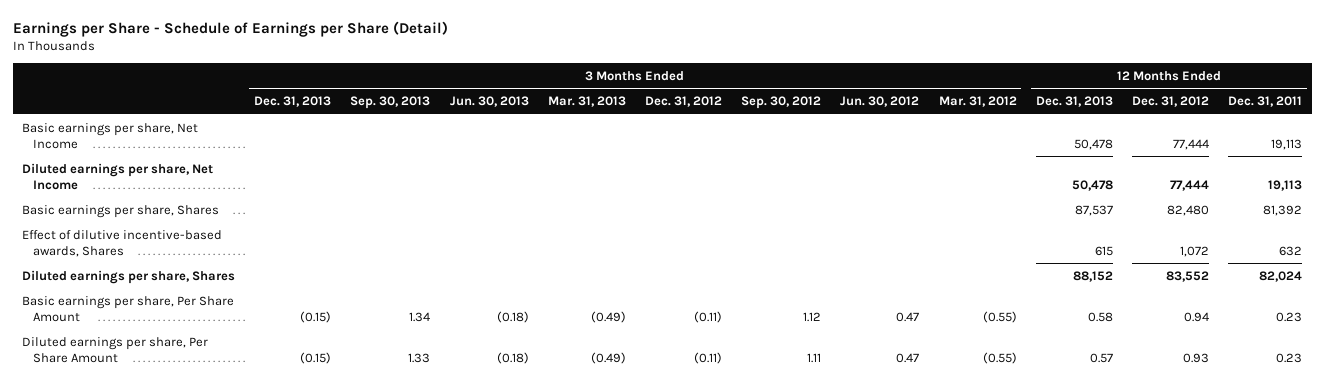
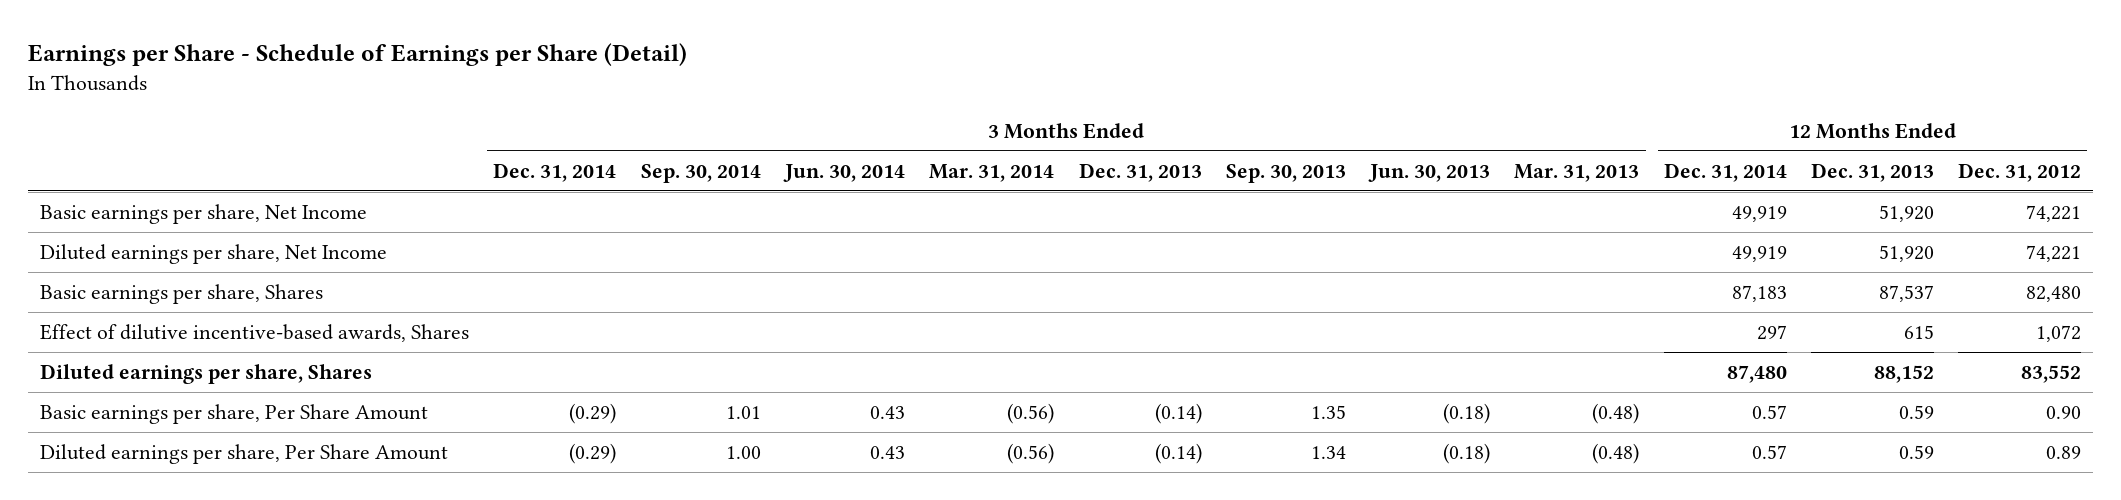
- | 3 Months Ended Dec. 31, 2013 | 3 Months Ended Sep. 30, 2013 | 3 Months Ended Jun. 30, 2013 | 3 Months Ended Mar. 31, 2013 | 3 Months Ended Dec. 31, 2012 | 3 Months Ended Sep. 30, 2012 | 3 Months Ended Jun. 30, 2012 | 3 Months Ended Mar. 31, 2012 | 12 Months Ended Dec. 31, 2013 | 12 Months Ended Dec. 31, 2012 | 12 Months Ended Dec. 31, 2011
+ | 3 Months Ended Dec. 31, 2014 | 3 Months Ended Sep. 30, 2014 | 3 Months Ended Jun. 30, 2014 | 3 Months Ended Mar. 31, 2014 | 3 Months Ended Dec. 31, 2013 | 3 Months Ended Sep. 30, 2013 | 3 Months Ended Jun. 30, 2013 | 3 Months Ended Mar. 31, 2013 | 12 Months Ended Dec. 31, 2014 | 12 Months Ended Dec. 31, 2013 | 12 Months Ended Dec. 31, 2012
- Basic earnings per share, Net Income | | | | | | | | | 50,478 | 77,444 | 19,113
- Diluted earnings per share, Net Income | | | | | | | | | 50,478 | 77,444 | 19,113
+ Basic earnings per share, Net Income | | | | | | | | | 49,919 | 51,920 | 74,221
+ Diluted earnings per share, Net Income | | | | | | | | | 49,919 | 51,920 | 74,221
- Basic earnings per share, Per Share Amount | (0.15) | 1.34 | (0.18) | (0.49) | (0.11) | 1.12 | 0.47 | (0.55) | 0.58 | 0.94 | 0.23
- Diluted earnings per share, Per Share Amount | (0.15) | 1.33 | (0.18) | (0.49) | (0.11) | 1.11 | 0.47 | (0.55) | 0.57 | 0.93 | 0.23
+ Basic earnings per share, Per Share Amount | (0.29) | 1.01 | 0.43 | (0.56) | (0.14) | 1.35 | (0.18) | (0.48) | 0.57 | 0.59 | 0.90
+ Diluted earnings per share, Per Share Amount | (0.29) | 1.00 | 0.43 | (0.56) | (0.14) | 1.34 | (0.18) | (0.48) | 0.57 | 0.59 | 0.89

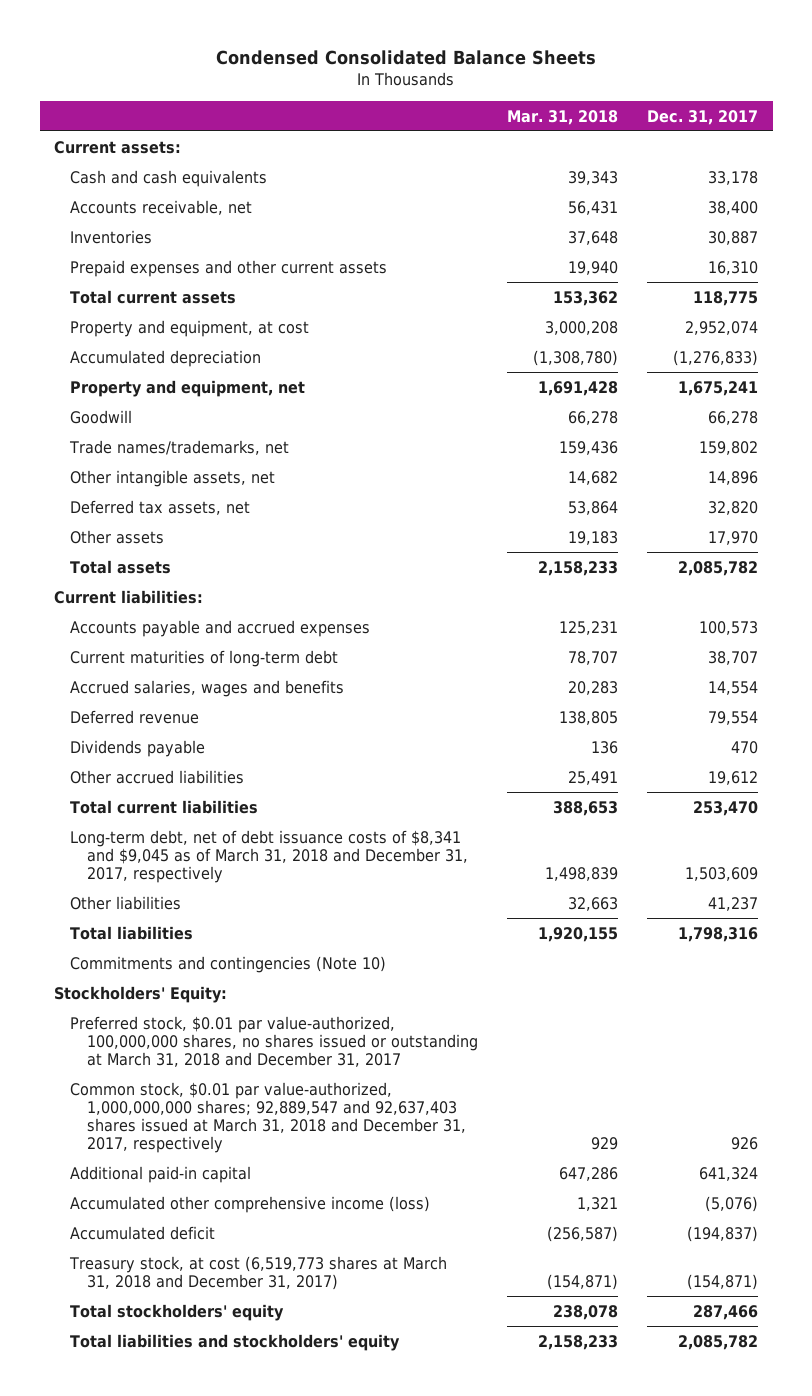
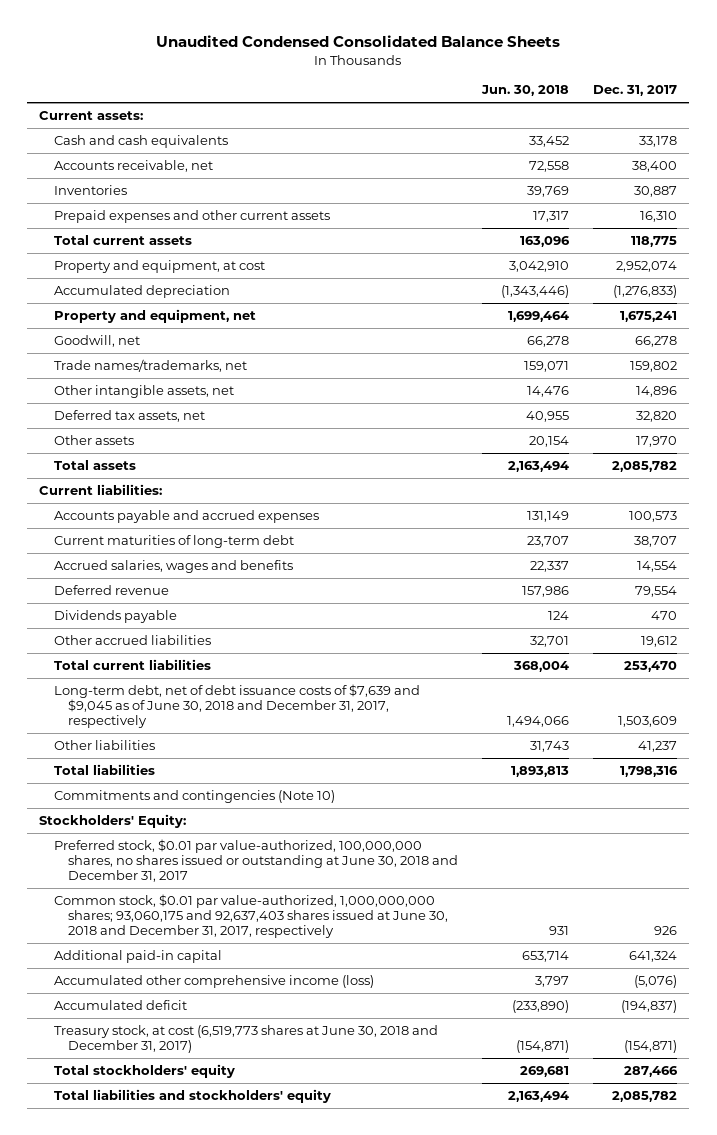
- Condensed Consolidated Balance Sheets
+ Unaudited Condensed Consolidated Balance Sheets
- | Mar. 31, 2018 | Dec. 31, 2017
+ | Jun. 30, 2018 | Dec. 31, 2017
- Goodwill | 66,278 | 66,278
+ Goodwill, net | 66,278 | 66,278
- Long-term debt, net of debt issuance costs of $8,341 and $9,045 as of March 31, 2018 and December 31, 2017, respectively | 1,498,839 | 1,503,609
+ Long-term debt, net of debt issuance costs of $7,639 and $9,045 as of June 30, 2018 and December 31, 2017, respectively | 1,494,066 | 1,503,609
- Preferred stock, $0.01 par value-authorized, 100,000,000 shares, no shares issued or outstanding at March 31, 2018 and December 31, 2017
- Common stock, $0.01 par value-authorized, 1,000,000,000 shares; 92,889,547 and 92,637,403 shares issued at March 31, 2018 and December 31, 2017, respectively | 929 | 926
+ Preferred stock, $0.01 par value-authorized, 100,000,000 shares, no shares issued or outstanding at June 30, 2018 and December 31, 2017
+ Common stock, $0.01 par value-authorized, 1,000,000,000 shares; 93,060,175 and 92,637,403 shares issued at June 30, 2018 and December 31, 2017, respectively | 931 | 926
- Treasury stock, at cost (6,519,773 shares at March 31, 2018 and December 31, 2017) | (154,871) | (154,871)
+ Treasury stock, at cost (6,519,773 shares at June 30, 2018 and December 31, 2017) | (154,871) | (154,871)

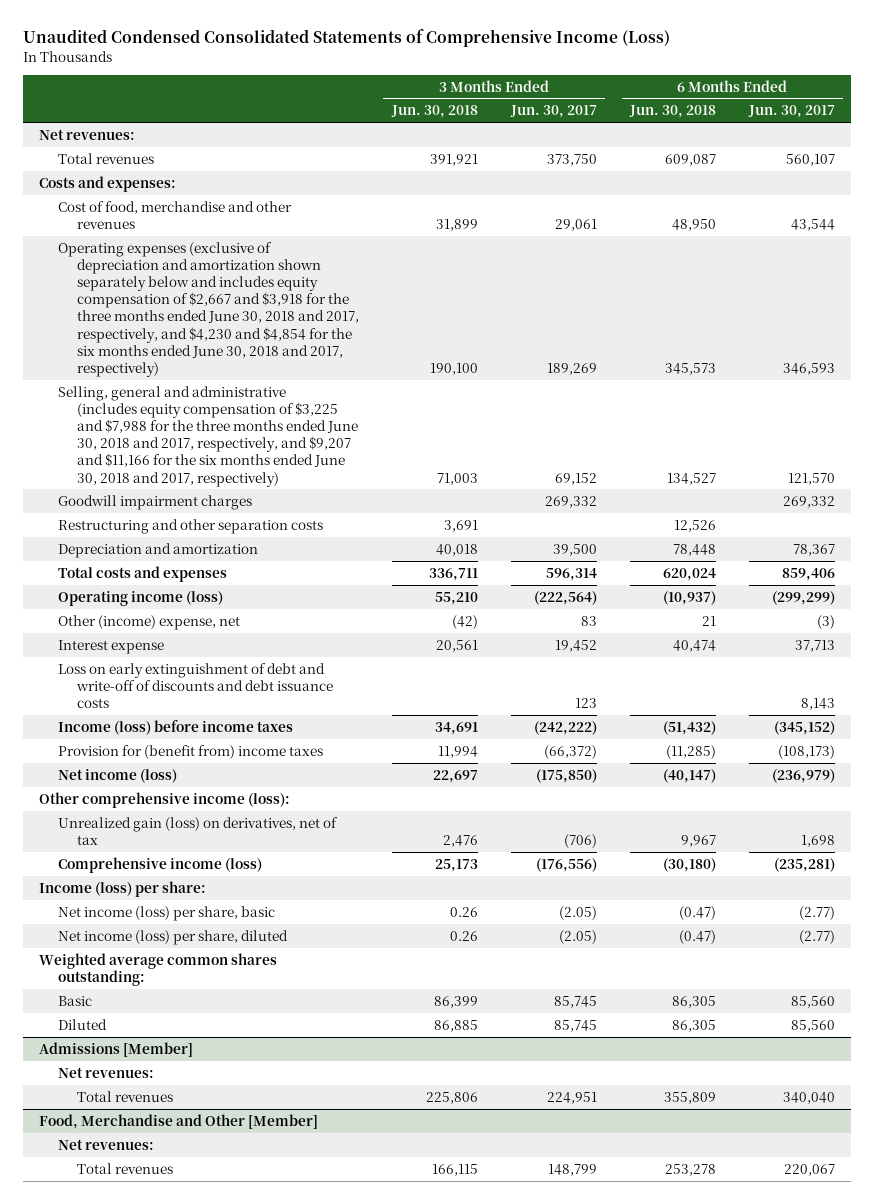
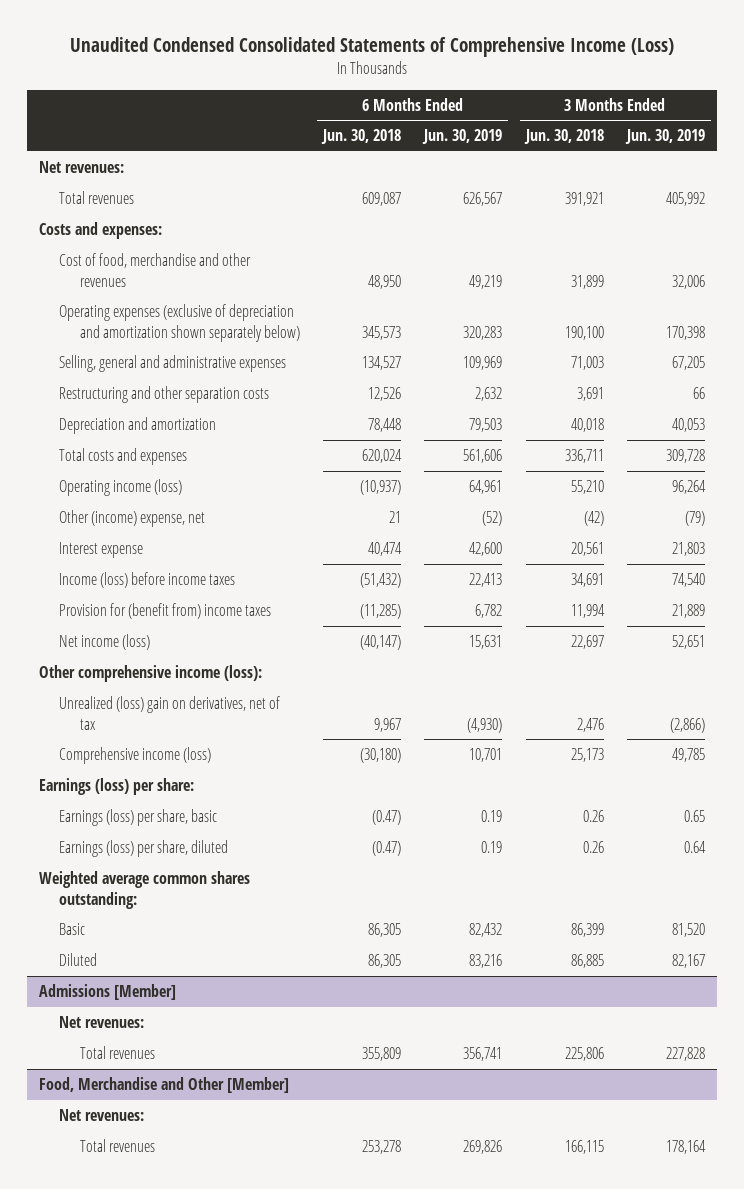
- | 3 Months Ended Jun. 30, 2018 | 3 Months Ended Jun. 30, 2017 | 6 Months Ended Jun. 30, 2018 | 6 Months Ended Jun. 30, 2017
+ | 6 Months Ended Jun. 30, 2018 | 6 Months Ended Jun. 30, 2019 | 3 Months Ended Jun. 30, 2018 | 3 Months Ended Jun. 30, 2019
- Operating expenses (exclusive of depreciation and amortization shown separately below and includes equity compensation of $2,667 and $3,918 for the three months ended June 30, 2018 and 2017, respectively, and $4,230 and $4,854 for the six months ended June 30, 2018 and 2017, respectively) | 190,100 | 189,269 | 345,573 | 346,593
- Selling, general and administrative (includes equity compensation of $3,225 and $7,988 for the three months ended June 30, 2018 and 2017, respectively, and $9,207 and $11,166 for the six months ended June 30, 2018 and 2017, respectively) | 71,003 | 69,152 | 134,527 | 121,570
- Goodwill impairment charges | | 269,332 | | 269,332
+ Operating expenses (exclusive of depreciation and amortization shown separately below) | 345,573 | 320,283 | 190,100 | 170,398
+ Selling, general and administrative expenses | 134,527 | 109,969 | 71,003 | 67,205
- Loss on early extinguishment of debt and write-off of discounts and debt issuance costs | | 123 | | 8,143
- Unrealized gain (loss) on derivatives, net of tax | 2,476 | (706) | 9,967 | 1,698
+ Unrealized (loss) gain on derivatives, net of tax | 9,967 | (4,930) | 2,476 | (2,866)
- Income (loss) per share:
- Net income (loss) per share, basic | 0.26 | (2.05) | (0.47) | (2.77)
- Net income (loss) per share, diluted | 0.26 | (2.05) | (0.47) | (2.77)
+ Earnings (loss) per share:
+ Earnings (loss) per share, basic | (0.47) | 0.19 | 0.26 | 0.65
+ Earnings (loss) per share, diluted | (0.47) | 0.19 | 0.26 | 0.64

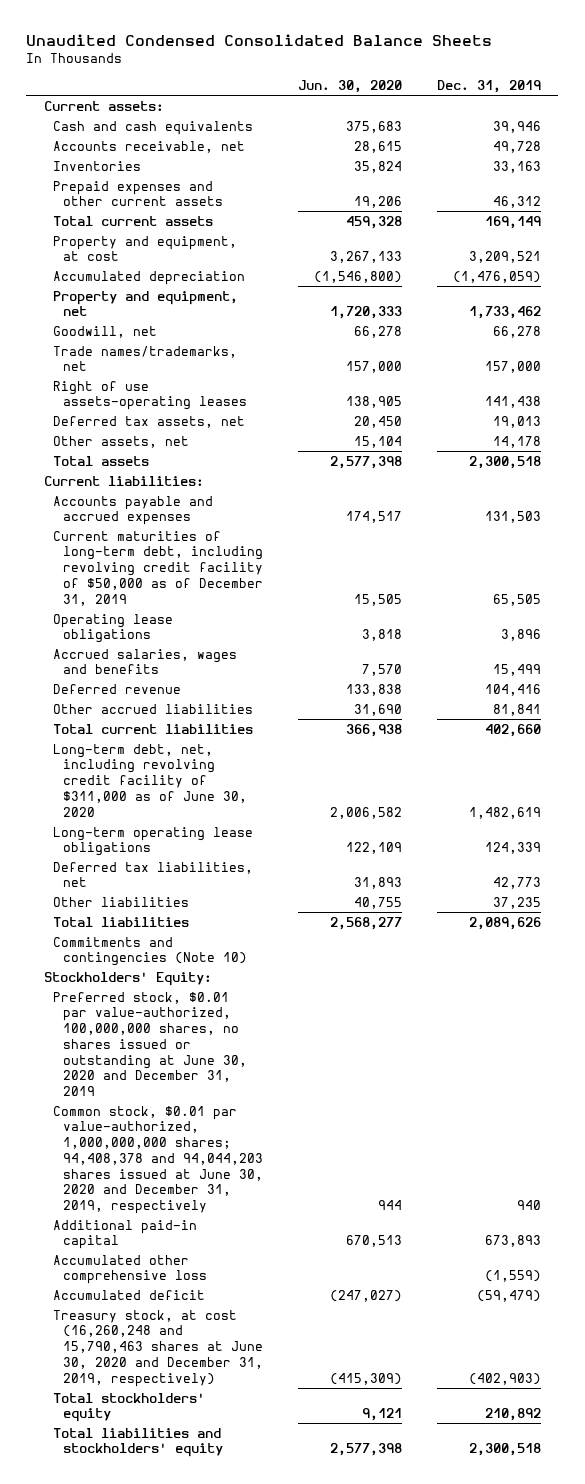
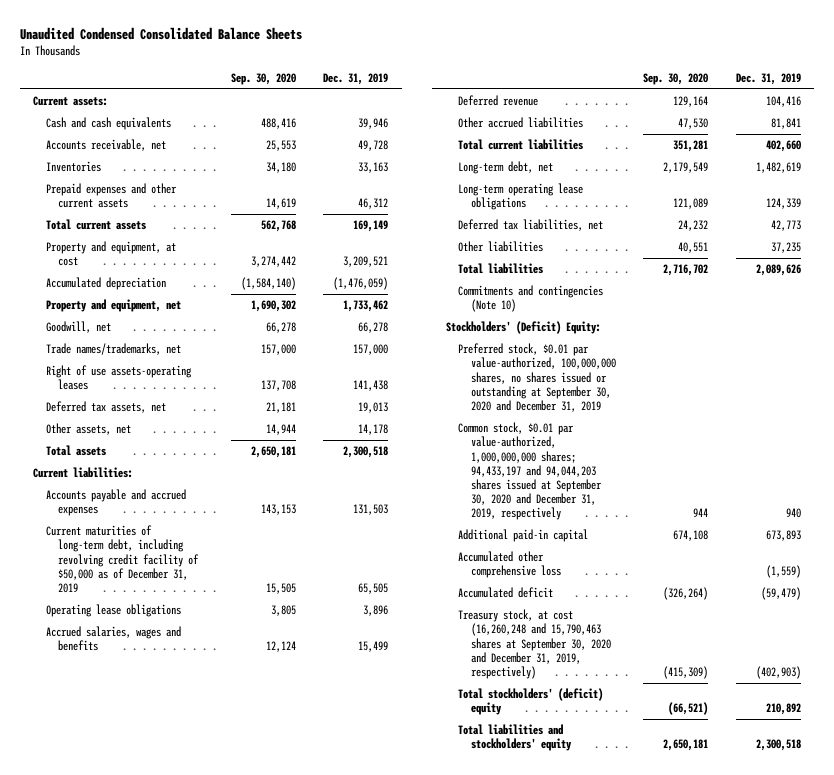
- | Jun. 30, 2020 | Dec. 31, 2019
+ | Sep. 30, 2020 | Dec. 31, 2019
- Long-term debt, net, including revolving credit facility of $311,000 as of June 30, 2020 | 2,006,582 | 1,482,619
+ Long-term debt, net | 2,179,549 | 1,482,619
- Stockholders' Equity:
- Preferred stock, $0.01 par value-authorized, 100,000,000 shares, no shares issued or outstanding at June 30, 2020 and December 31, 2019
- Common stock, $0.01 par value-authorized, 1,000,000,000 shares; 94,408,378 and 94,044,203 shares issued at June 30, 2020 and December 31, 2019, respectively | 944 | 940
+ Stockholders' (Deficit) Equity:
+ Preferred stock, $0.01 par value-authorized, 100,000,000 shares, no shares issued or outstanding at September 30, 2020 and December 31, 2019
+ Common stock, $0.01 par value-authorized, 1,000,000,000 shares; 94,433,197 and 94,044,203 shares issued at September 30, 2020 and December 31, 2019, respectively | 944 | 940
- Treasury stock, at cost (16,260,248 and 15,790,463 shares at June 30, 2020 and December 31, 2019, respectively) | (415,309) | (402,903)
- Total stockholders' equity | 9,121 | 210,892
+ Treasury stock, at cost (16,260,248 and 15,790,463 shares at September 30, 2020 and December 31, 2019, respectively) | (415,309) | (402,903)
+ Total stockholders' (deficit) equity | (66,521) | 210,892

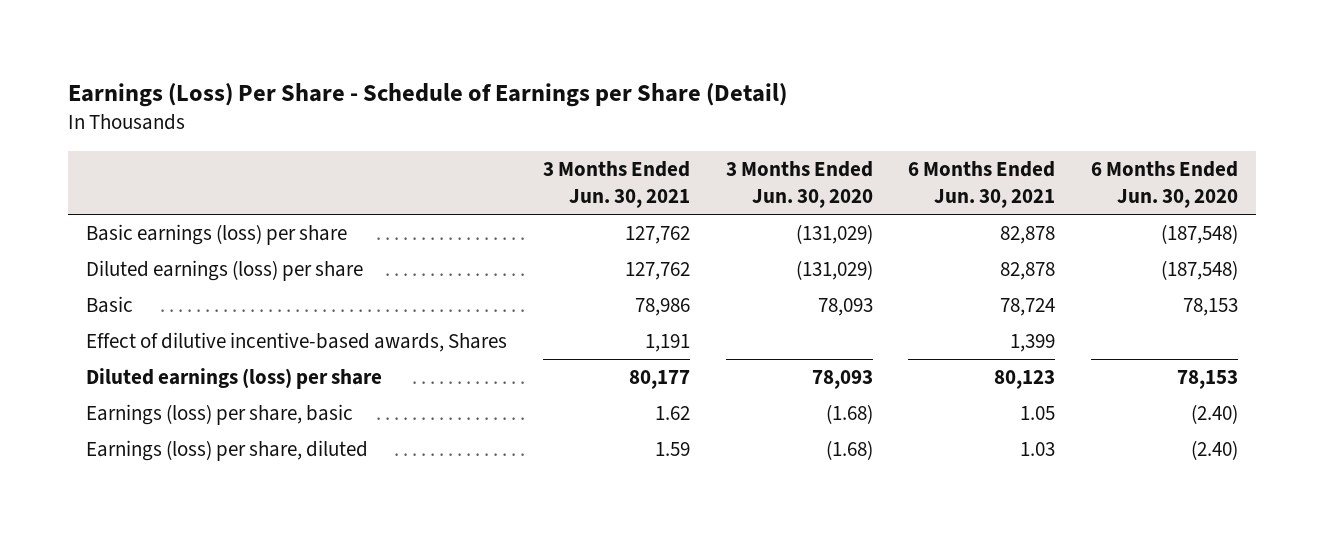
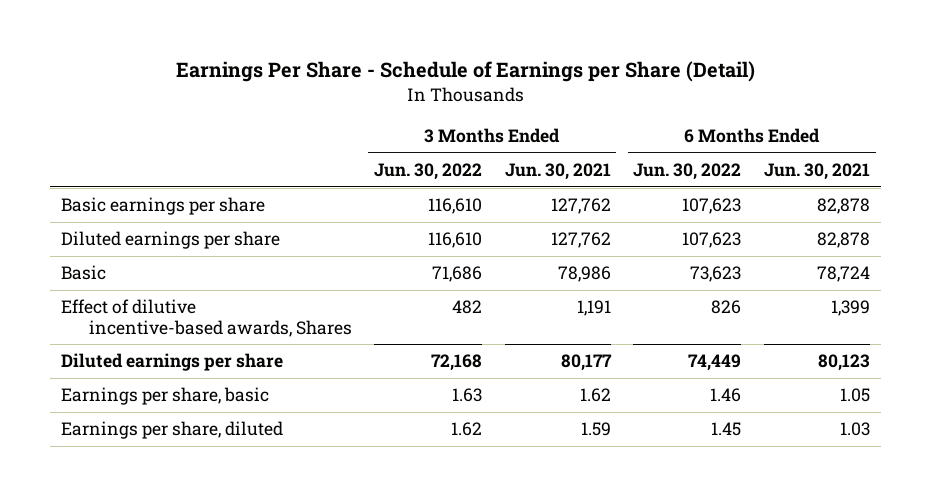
- Earnings (Loss) Per Share - Schedule of Earnings per Share (Detail)
+ Earnings Per Share - Schedule of Earnings per Share (Detail)
- | 3 Months Ended Jun. 30, 2021 | 3 Months Ended Jun. 30, 2020 | 6 Months Ended Jun. 30, 2021 | 6 Months Ended Jun. 30, 2020
+ | 3 Months Ended Jun. 30, 2022 | 3 Months Ended Jun. 30, 2021 | 6 Months Ended Jun. 30, 2022 | 6 Months Ended Jun. 30, 2021
- Basic earnings (loss) per share | 127,762 | (131,029) | 82,878 | (187,548)
- Diluted earnings (loss) per share | 127,762 | (131,029) | 82,878 | (187,548)
+ Basic earnings per share | 116,610 | 127,762 | 107,623 | 82,878
+ Diluted earnings per share | 116,610 | 127,762 | 107,623 | 82,878
- Diluted earnings (loss) per share | 80,177 | 78,093 | 80,123 | 78,153
- Earnings (loss) per share, basic | 1.62 | (1.68) | 1.05 | (2.40)
- Earnings (loss) per share, diluted | 1.59 | (1.68) | 1.03 | (2.40)
+ Diluted earnings per share | 72,168 | 80,177 | 74,449 | 80,123
+ Earnings per share, basic | 1.63 | 1.62 | 1.46 | 1.05
+ Earnings per share, diluted | 1.62 | 1.59 | 1.45 | 1.03

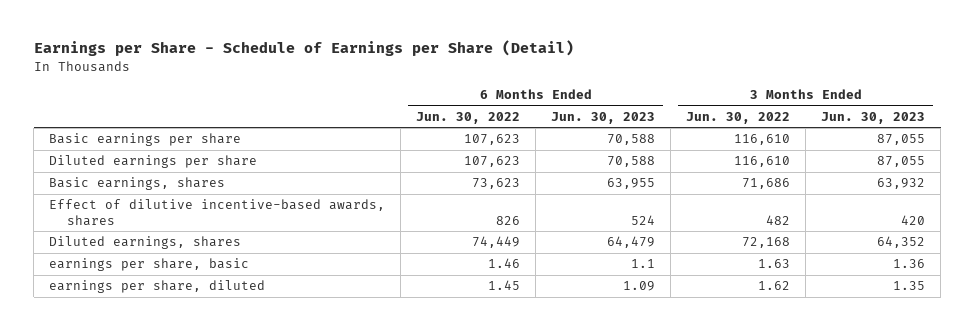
- Earnings Per Share - Schedule of Earnings per Share (Detail)
+ Earnings per Share - Schedule of Earnings per Share (Detail)
- | 3 Months Ended Jun. 30, 2022 | 3 Months Ended Jun. 30, 2021 | 6 Months Ended Jun. 30, 2022 | 6 Months Ended Jun. 30, 2021
+ | 6 Months Ended Jun. 30, 2022 | 6 Months Ended Jun. 30, 2023 | 3 Months Ended Jun. 30, 2022 | 3 Months Ended Jun. 30, 2023
- Basic | 71,686 | 78,986 | 73,623 | 78,724
- Effect of dilutive incentive-based awards, Shares | 482 | 1,191 | 826 | 1,399
- Diluted earnings per share | 72,168 | 80,177 | 74,449 | 80,123
- Earnings per share, basic | 1.63 | 1.62 | 1.46 | 1.05
- Earnings per share, diluted | 1.62 | 1.59 | 1.45 | 1.03
+ Basic earnings, shares | 73,623 | 63,955 | 71,686 | 63,932
+ Effect of dilutive incentive-based awards, shares | 826 | 524 | 482 | 420
+ Diluted earnings, shares | 74,449 | 64,479 | 72,168 | 64,352
+ earnings per share, basic | 1.46 | 1.1 | 1.63 | 1.36
+ earnings per share, diluted | 1.45 | 1.09 | 1.62 | 1.35

